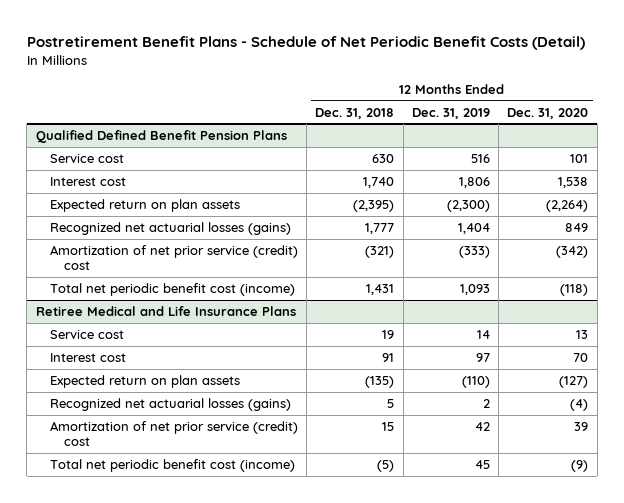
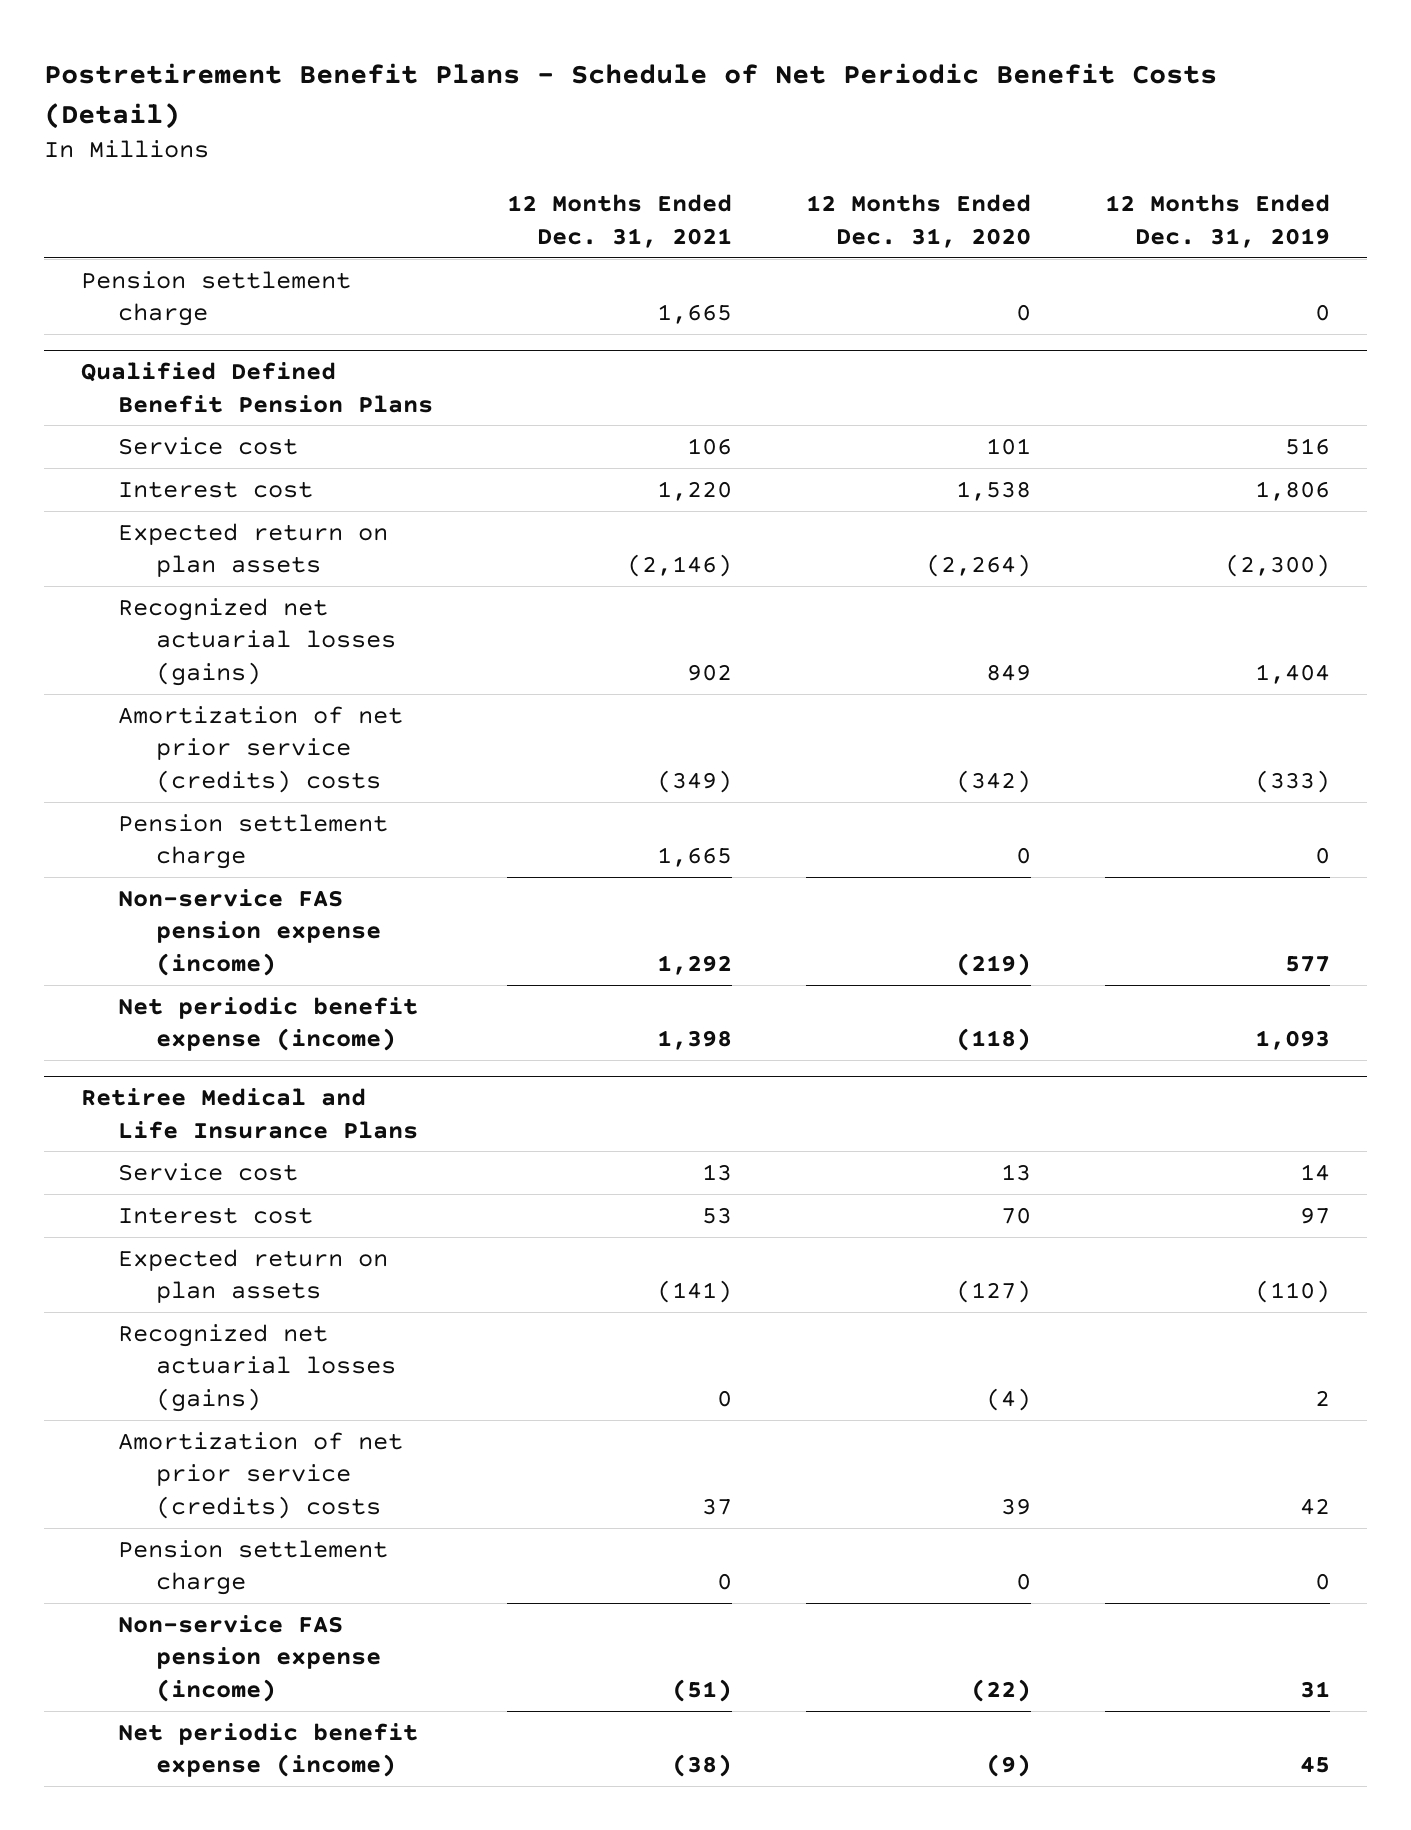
- | 12 Months Ended Dec. 31, 2018 | 12 Months Ended Dec. 31, 2019 | 12 Months Ended Dec. 31, 2020
+ | 12 Months Ended Dec. 31, 2021 | 12 Months Ended Dec. 31, 2020 | 12 Months Ended Dec. 31, 2019
+ Pension settlement charge | 1,665 | 0 | 0
@ Qualified Defined Benefit Pension Plans
- Amortization of net prior service (credit) cost | (321) | (333) | (342)
- Total net periodic benefit cost (income) | 1,431 | 1,093 | (118)
+ Amortization of net prior service (credits) costs | (349) | (342) | (333)
+ Pension settlement charge | 1,665 | 0 | 0
+ Non-service FAS pension expense (income) | 1,292 | (219) | 577
+ Net periodic benefit expense (income) | 1,398 | (118) | 1,093
@ Retiree Medical and Life Insurance Plans
- Amortization of net prior service (credit) cost | 15 | 42 | 39
- Total net periodic benefit cost (income) | (5) | 45 | (9)
+ Amortization of net prior service (credits) costs | 37 | 39 | 42
+ Pension settlement charge | 0 | 0 | 0
+ Non-service FAS pension expense (income) | (51) | (22) | 31
+ Net periodic benefit expense (income) | (38) | (9) | 45

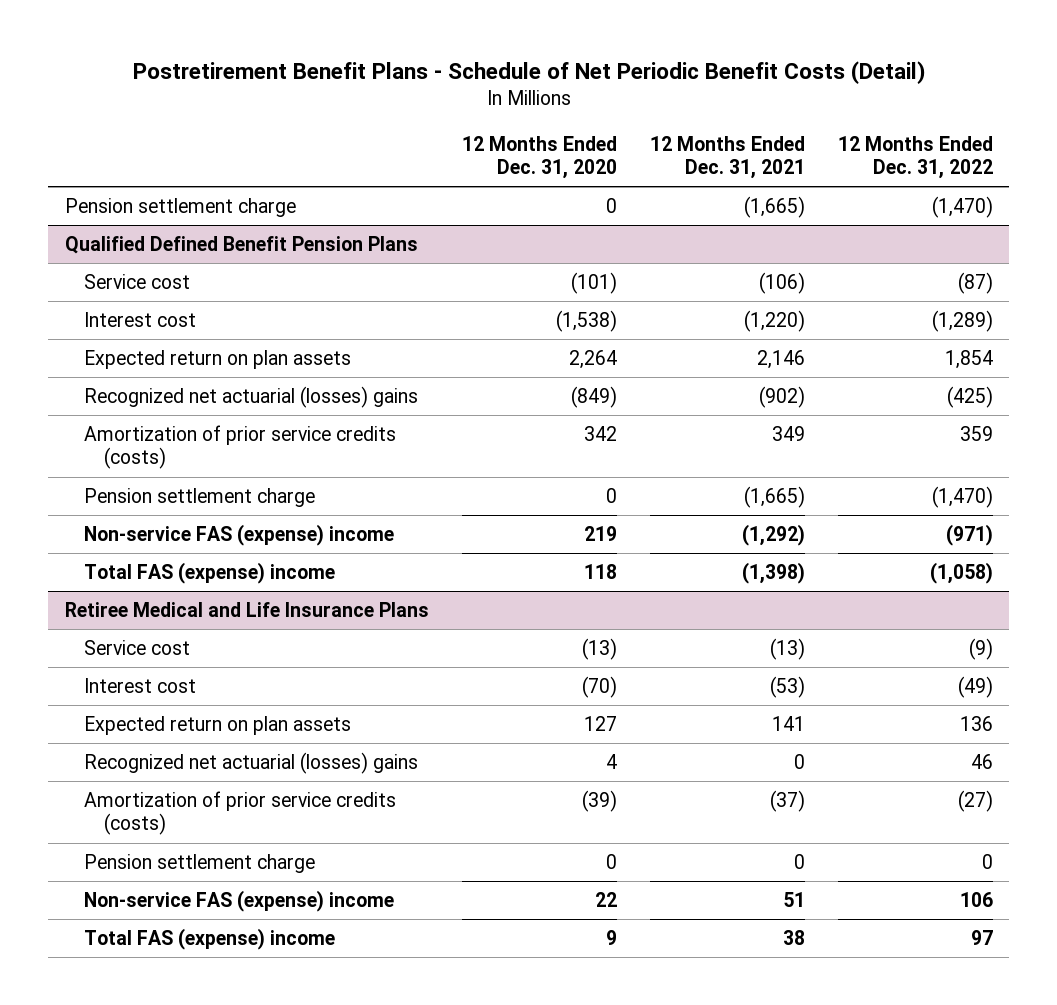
- | 12 Months Ended Dec. 31, 2021 | 12 Months Ended Dec. 31, 2020 | 12 Months Ended Dec. 31, 2019
+ | 12 Months Ended Dec. 31, 2020 | 12 Months Ended Dec. 31, 2021 | 12 Months Ended Dec. 31, 2022
- Pension settlement charge | 1,665 | 0 | 0
+ Pension settlement charge | 0 | (1,665) | (1,470)
@ Qualified Defined Benefit Pension Plans
- Service cost | 106 | 101 | 516
- Interest cost | 1,220 | 1,538 | 1,806
- Expected return on plan assets | (2,146) | (2,264) | (2,300)
- Recognized net actuarial losses (gains) | 902 | 849 | 1,404
- Amortization of net prior service (credits) costs | (349) | (342) | (333)
- Pension settlement charge | 1,665 | 0 | 0
- Non-service FAS pension expense (income) | 1,292 | (219) | 577
- Net periodic benefit expense (income) | 1,398 | (118) | 1,093
+ Service cost | (101) | (106) | (87)
+ Interest cost | (1,538) | (1,220) | (1,289)
+ Expected return on plan assets | 2,264 | 2,146 | 1,854
+ Recognized net actuarial (losses) gains | (849) | (902) | (425)
+ Amortization of prior service credits (costs) | 342 | 349 | 359
+ Pension settlement charge | 0 | (1,665) | (1,470)
+ Non-service FAS (expense) income | 219 | (1,292) | (971)
+ Total FAS (expense) income | 118 | (1,398) | (1,058)
@ Retiree Medical and Life Insurance Plans
- Service cost | 13 | 13 | 14
- Interest cost | 53 | 70 | 97
- Expected return on plan assets | (141) | (127) | (110)
- Recognized net actuarial losses (gains) | 0 | (4) | 2
- Amortization of net prior service (credits) costs | 37 | 39 | 42
+ Service cost | (13) | (13) | (9)
+ Interest cost | (70) | (53) | (49)
+ Expected return on plan assets | 127 | 141 | 136
+ Recognized net actuarial (losses) gains | 4 | 0 | 46
+ Amortization of prior service credits (costs) | (39) | (37) | (27)
- Non-service FAS pension expense (income) | (51) | (22) | 31
- Net periodic benefit expense (income) | (38) | (9) | 45
+ Non-service FAS (expense) income | 22 | 51 | 106
+ Total FAS (expense) income | 9 | 38 | 97

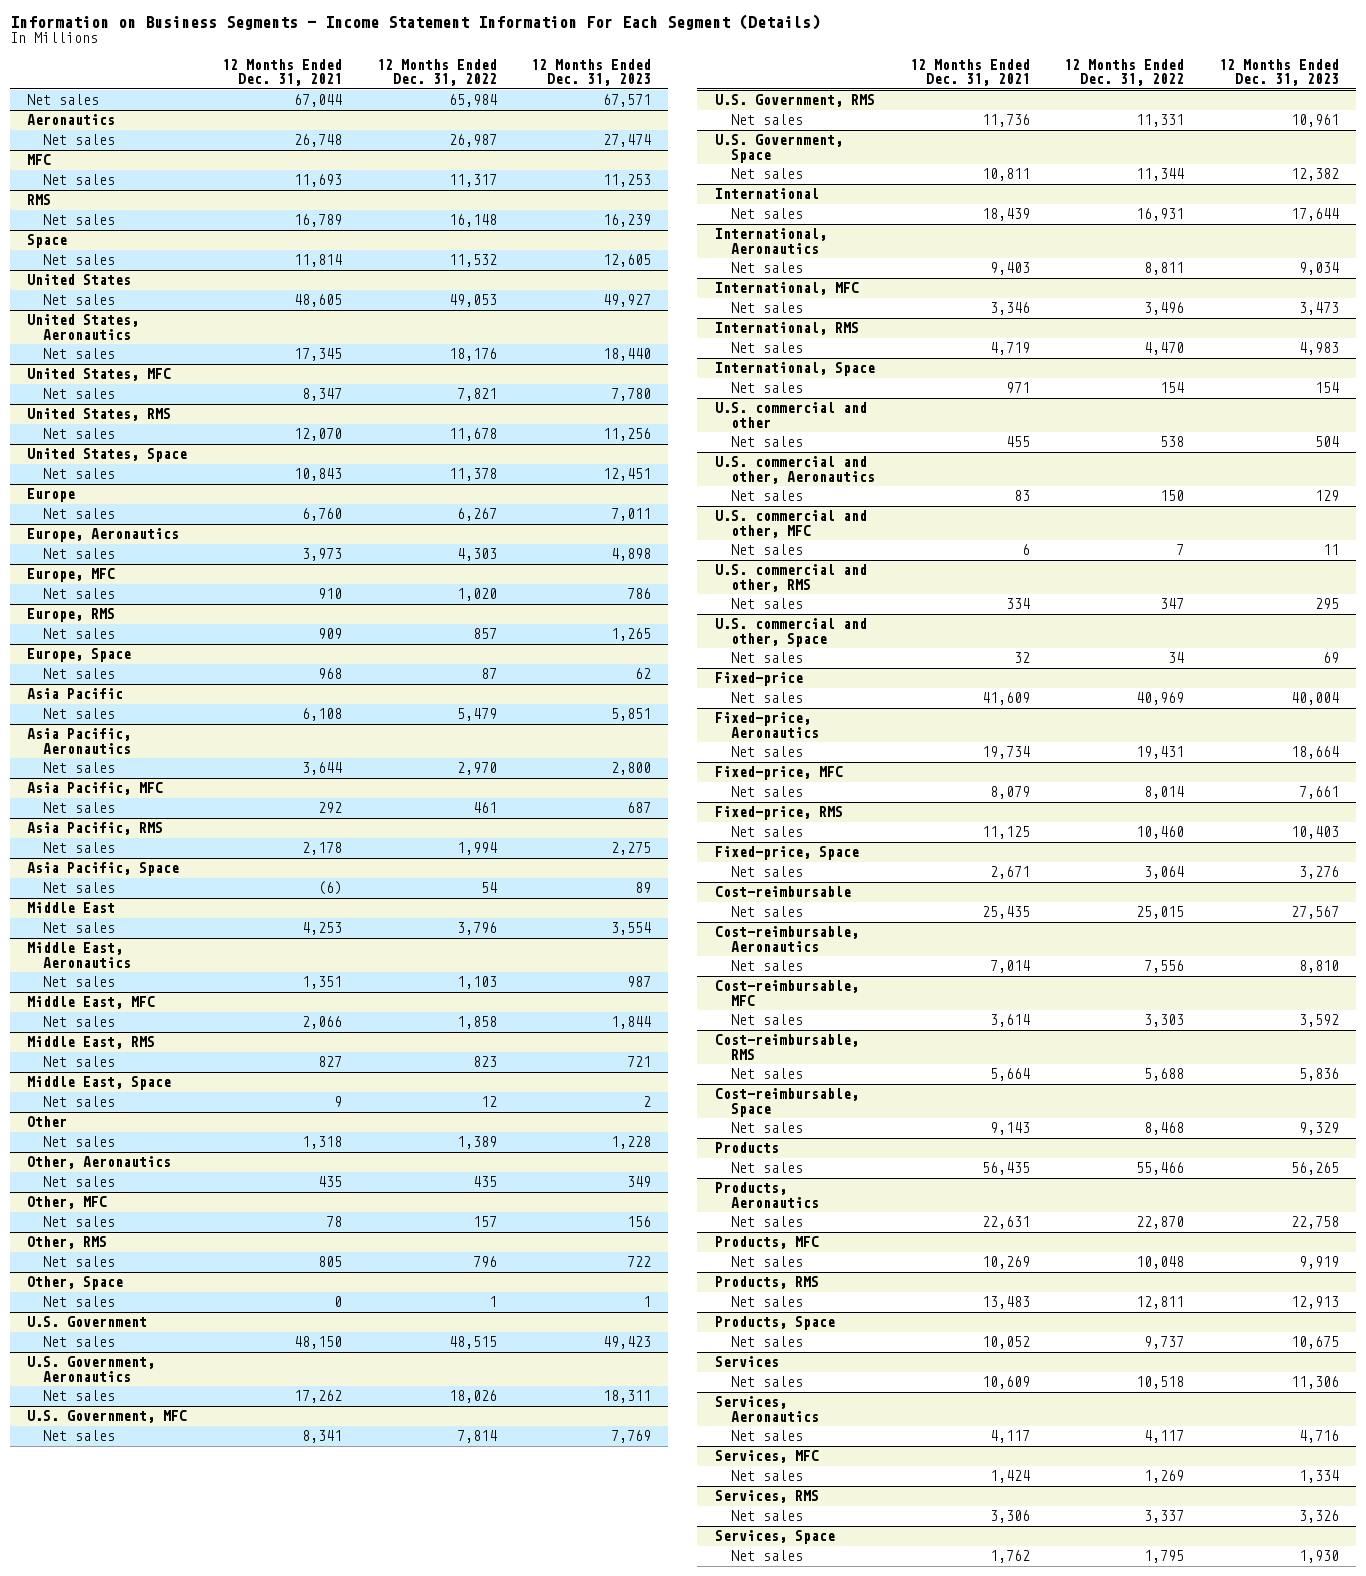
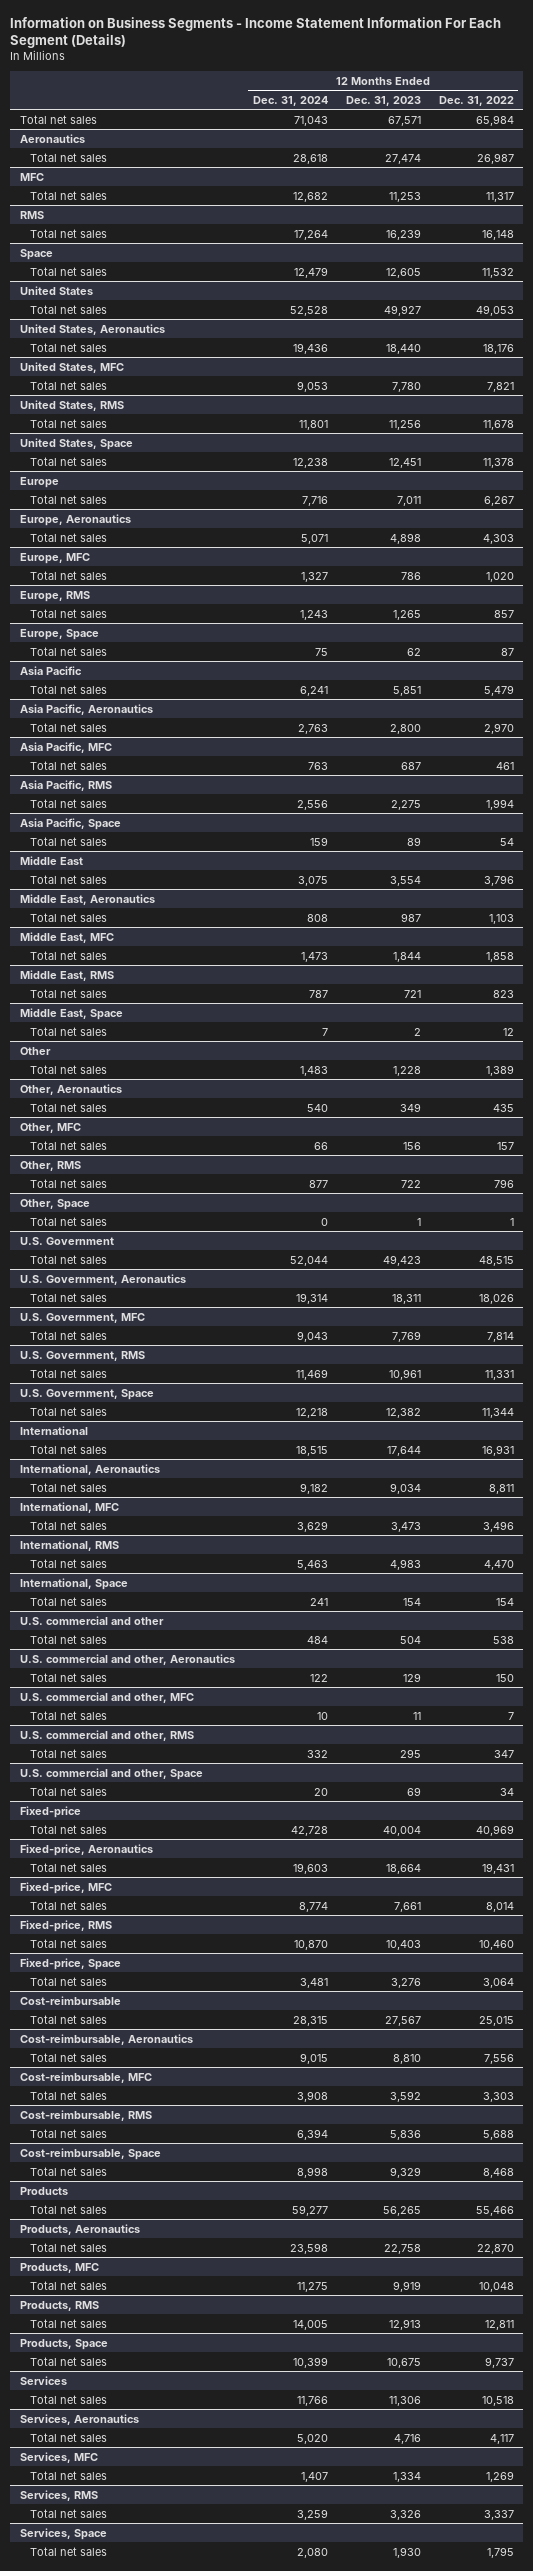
- | 12 Months Ended Dec. 31, 2021 | 12 Months Ended Dec. 31, 2022 | 12 Months Ended Dec. 31, 2023
+ | 12 Months Ended Dec. 31, 2024 | 12 Months Ended Dec. 31, 2023 | 12 Months Ended Dec. 31, 2022
- Net sales | 67,044 | 65,984 | 67,571
+ Total net sales | 71,043 | 67,571 | 65,984
@ Aeronautics
- Net sales | 26,748 | 26,987 | 27,474
+ Total net sales | 28,618 | 27,474 | 26,987
@ MFC
- Net sales | 11,693 | 11,317 | 11,253
+ Total net sales | 12,682 | 11,253 | 11,317
@ RMS
- Net sales | 16,789 | 16,148 | 16,239
+ Total net sales | 17,264 | 16,239 | 16,148
@ Space
- Net sales | 11,814 | 11,532 | 12,605
+ Total net sales | 12,479 | 12,605 | 11,532
@ United States
- Net sales | 48,605 | 49,053 | 49,927
+ Total net sales | 52,528 | 49,927 | 49,053
@ United States, Aeronautics
- Net sales | 17,345 | 18,176 | 18,440
+ Total net sales | 19,436 | 18,440 | 18,176
@ United States, MFC
- Net sales | 8,347 | 7,821 | 7,780
+ Total net sales | 9,053 | 7,780 | 7,821
@ United States, RMS
- Net sales | 12,070 | 11,678 | 11,256
+ Total net sales | 11,801 | 11,256 | 11,678
@ United States, Space
- Net sales | 10,843 | 11,378 | 12,451
+ Total net sales | 12,238 | 12,451 | 11,378
@ Europe
- Net sales | 6,760 | 6,267 | 7,011
+ Total net sales | 7,716 | 7,011 | 6,267
@ Europe, Aeronautics
- Net sales | 3,973 | 4,303 | 4,898
+ Total net sales | 5,071 | 4,898 | 4,303
@ Europe, MFC
- Net sales | 910 | 1,020 | 786
+ Total net sales | 1,327 | 786 | 1,020
@ Europe, RMS
- Net sales | 909 | 857 | 1,265
+ Total net sales | 1,243 | 1,265 | 857
@ Europe, Space
- Net sales | 968 | 87 | 62
+ Total net sales | 75 | 62 | 87
@ Asia Pacific
- Net sales | 6,108 | 5,479 | 5,851
+ Total net sales | 6,241 | 5,851 | 5,479
@ Asia Pacific, Aeronautics
- Net sales | 3,644 | 2,970 | 2,800
+ Total net sales | 2,763 | 2,800 | 2,970
@ Asia Pacific, MFC
- Net sales | 292 | 461 | 687
+ Total net sales | 763 | 687 | 461
@ Asia Pacific, RMS
- Net sales | 2,178 | 1,994 | 2,275
+ Total net sales | 2,556 | 2,275 | 1,994
@ Asia Pacific, Space
- Net sales | (6) | 54 | 89
+ Total net sales | 159 | 89 | 54
@ Middle East
- Net sales | 4,253 | 3,796 | 3,554
+ Total net sales | 3,075 | 3,554 | 3,796
@ Middle East, Aeronautics
- Net sales | 1,351 | 1,103 | 987
+ Total net sales | 808 | 987 | 1,103
@ Middle East, MFC
- Net sales | 2,066 | 1,858 | 1,844
+ Total net sales | 1,473 | 1,844 | 1,858
@ Middle East, RMS
- Net sales | 827 | 823 | 721
+ Total net sales | 787 | 721 | 823
@ Middle East, Space
- Net sales | 9 | 12 | 2
+ Total net sales | 7 | 2 | 12
@ Other
- Net sales | 1,318 | 1,389 | 1,228
+ Total net sales | 1,483 | 1,228 | 1,389
@ Other, Aeronautics
- Net sales | 435 | 435 | 349
+ Total net sales | 540 | 349 | 435
@ Other, MFC
- Net sales | 78 | 157 | 156
+ Total net sales | 66 | 156 | 157
@ Other, RMS
- Net sales | 805 | 796 | 722
+ Total net sales | 877 | 722 | 796
@ Other, Space
- Net sales | 0 | 1 | 1
+ Total net sales | 0 | 1 | 1
@ U.S. Government
- Net sales | 48,150 | 48,515 | 49,423
+ Total net sales | 52,044 | 49,423 | 48,515
@ U.S. Government, Aeronautics
- Net sales | 17,262 | 18,026 | 18,311
+ Total net sales | 19,314 | 18,311 | 18,026
@ U.S. Government, MFC
- Net sales | 8,341 | 7,814 | 7,769
+ Total net sales | 9,043 | 7,769 | 7,814
@ U.S. Government, RMS
- Net sales | 11,736 | 11,331 | 10,961
+ Total net sales | 11,469 | 10,961 | 11,331
@ U.S. Government, Space
- Net sales | 10,811 | 11,344 | 12,382
+ Total net sales | 12,218 | 12,382 | 11,344
@ International
- Net sales | 18,439 | 16,931 | 17,644
+ Total net sales | 18,515 | 17,644 | 16,931
@ International, Aeronautics
- Net sales | 9,403 | 8,811 | 9,034
+ Total net sales | 9,182 | 9,034 | 8,811
@ International, MFC
- Net sales | 3,346 | 3,496 | 3,473
+ Total net sales | 3,629 | 3,473 | 3,496
@ International, RMS
- Net sales | 4,719 | 4,470 | 4,983
+ Total net sales | 5,463 | 4,983 | 4,470
@ International, Space
- Net sales | 971 | 154 | 154
+ Total net sales | 241 | 154 | 154
@ U.S. commercial and other
- Net sales | 455 | 538 | 504
+ Total net sales | 484 | 504 | 538
@ U.S. commercial and other, Aeronautics
- Net sales | 83 | 150 | 129
+ Total net sales | 122 | 129 | 150
@ U.S. commercial and other, MFC
- Net sales | 6 | 7 | 11
+ Total net sales | 10 | 11 | 7
@ U.S. commercial and other, RMS
- Net sales | 334 | 347 | 295
+ Total net sales | 332 | 295 | 347
@ U.S. commercial and other, Space
- Net sales | 32 | 34 | 69
+ Total net sales | 20 | 69 | 34
@ Fixed-price
- Net sales | 41,609 | 40,969 | 40,004
+ Total net sales | 42,728 | 40,004 | 40,969
@ Fixed-price, Aeronautics
- Net sales | 19,734 | 19,431 | 18,664
+ Total net sales | 19,603 | 18,664 | 19,431
@ Fixed-price, MFC
- Net sales | 8,079 | 8,014 | 7,661
+ Total net sales | 8,774 | 7,661 | 8,014
@ Fixed-price, RMS
- Net sales | 11,125 | 10,460 | 10,403
+ Total net sales | 10,870 | 10,403 | 10,460
@ Fixed-price, Space
- Net sales | 2,671 | 3,064 | 3,276
+ Total net sales | 3,481 | 3,276 | 3,064
@ Cost-reimbursable
- Net sales | 25,435 | 25,015 | 27,567
+ Total net sales | 28,315 | 27,567 | 25,015
@ Cost-reimbursable, Aeronautics
- Net sales | 7,014 | 7,556 | 8,810
+ Total net sales | 9,015 | 8,810 | 7,556
@ Cost-reimbursable, MFC
- Net sales | 3,614 | 3,303 | 3,592
+ Total net sales | 3,908 | 3,592 | 3,303
@ Cost-reimbursable, RMS
- Net sales | 5,664 | 5,688 | 5,836
+ Total net sales | 6,394 | 5,836 | 5,688
@ Cost-reimbursable, Space
- Net sales | 9,143 | 8,468 | 9,329
+ Total net sales | 8,998 | 9,329 | 8,468
@ Products
- Net sales | 56,435 | 55,466 | 56,265
+ Total net sales | 59,277 | 56,265 | 55,466
@ Products, Aeronautics
- Net sales | 22,631 | 22,870 | 22,758
+ Total net sales | 23,598 | 22,758 | 22,870
@ Products, MFC
- Net sales | 10,269 | 10,048 | 9,919
+ Total net sales | 11,275 | 9,919 | 10,048
@ Products, RMS
- Net sales | 13,483 | 12,811 | 12,913
+ Total net sales | 14,005 | 12,913 | 12,811
@ Products, Space
- Net sales | 10,052 | 9,737 | 10,675
+ Total net sales | 10,399 | 10,675 | 9,737
@ Services
- Net sales | 10,609 | 10,518 | 11,306
+ Total net sales | 11,766 | 11,306 | 10,518
@ Services, Aeronautics
- Net sales | 4,117 | 4,117 | 4,716
+ Total net sales | 5,020 | 4,716 | 4,117
@ Services, MFC
- Net sales | 1,424 | 1,269 | 1,334
+ Total net sales | 1,407 | 1,334 | 1,269
@ Services, RMS
- Net sales | 3,306 | 3,337 | 3,326
+ Total net sales | 3,259 | 3,326 | 3,337
@ Services, Space
- Net sales | 1,762 | 1,795 | 1,930
+ Total net sales | 2,080 | 1,930 | 1,795

